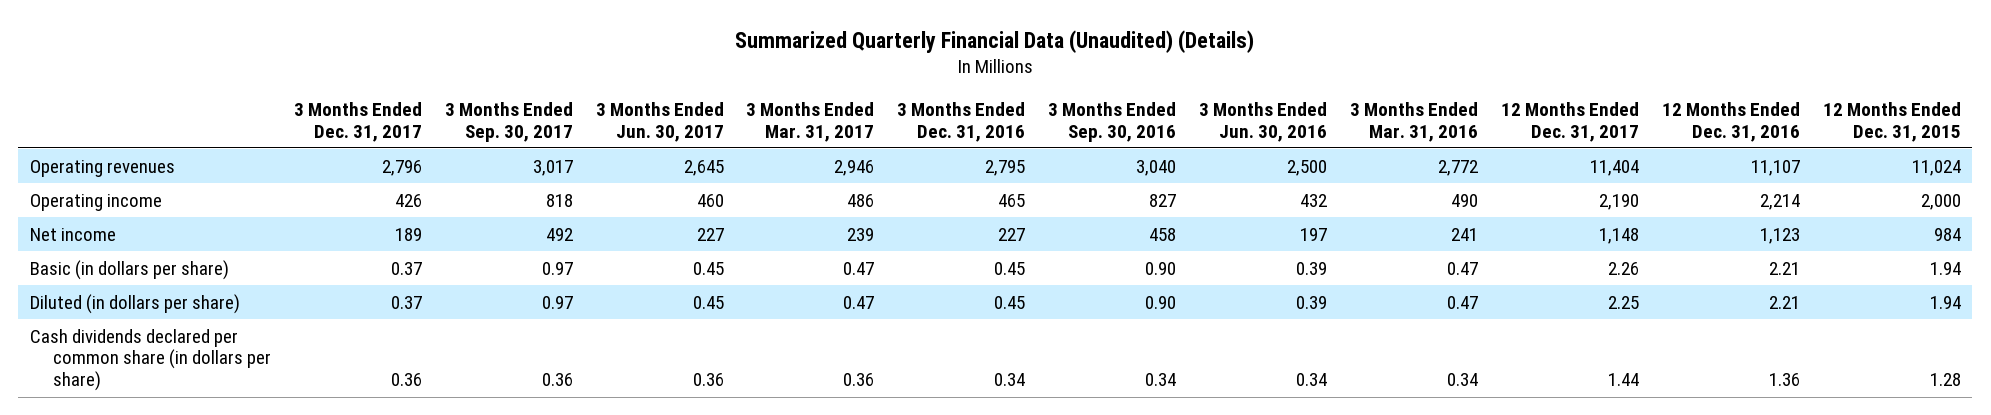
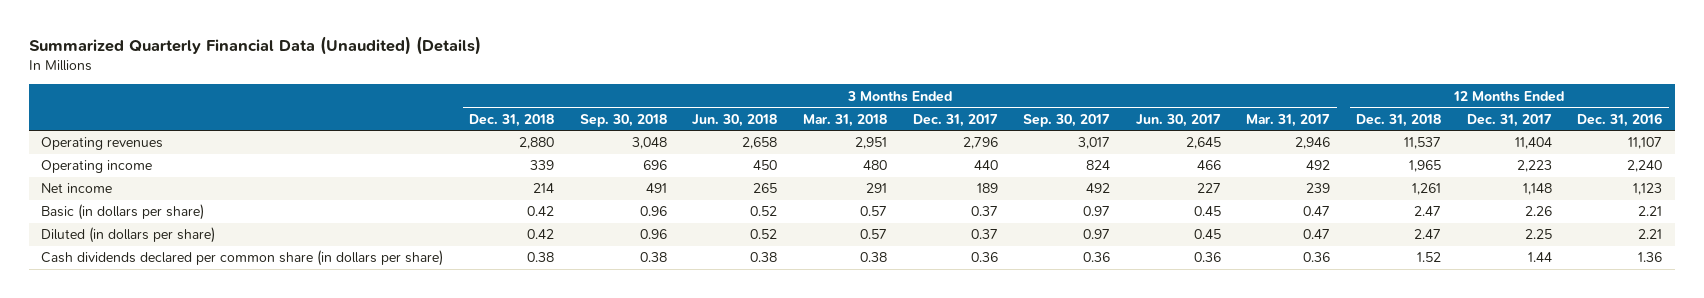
- | 3 Months Ended Dec. 31, 2017 | 3 Months Ended Sep. 30, 2017 | 3 Months Ended Jun. 30, 2017 | 3 Months Ended Mar. 31, 2017 | 3 Months Ended Dec. 31, 2016 | 3 Months Ended Sep. 30, 2016 | 3 Months Ended Jun. 30, 2016 | 3 Months Ended Mar. 31, 2016 | 12 Months Ended Dec. 31, 2017 | 12 Months Ended Dec. 31, 2016 | 12 Months Ended Dec. 31, 2015
+ | 3 Months Ended Dec. 31, 2018 | 3 Months Ended Sep. 30, 2018 | 3 Months Ended Jun. 30, 2018 | 3 Months Ended Mar. 31, 2018 | 3 Months Ended Dec. 31, 2017 | 3 Months Ended Sep. 30, 2017 | 3 Months Ended Jun. 30, 2017 | 3 Months Ended Mar. 31, 2017 | 12 Months Ended Dec. 31, 2018 | 12 Months Ended Dec. 31, 2017 | 12 Months Ended Dec. 31, 2016
- Operating income | 426 | 818 | 460 | 486 | 465 | 827 | 432 | 490 | 2,190 | 2,214 | 2,000
+ Operating income | 339 | 696 | 450 | 480 | 440 | 824 | 466 | 492 | 1,965 | 2,223 | 2,240

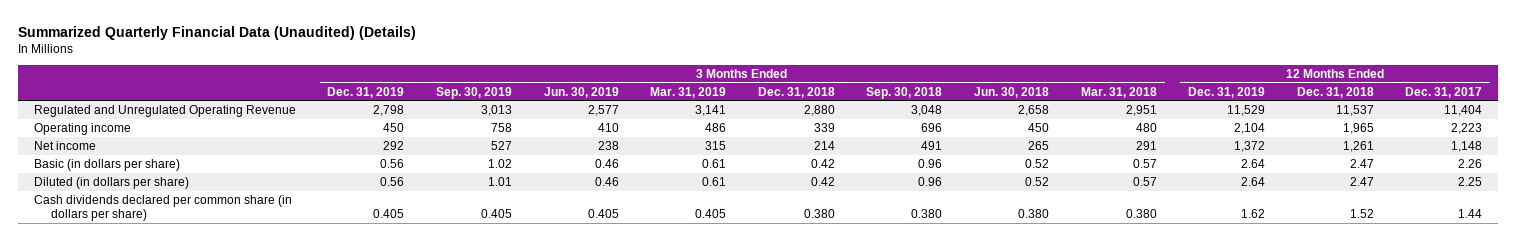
- | 3 Months Ended Dec. 31, 2018 | 3 Months Ended Sep. 30, 2018 | 3 Months Ended Jun. 30, 2018 | 3 Months Ended Mar. 31, 2018 | 3 Months Ended Dec. 31, 2017 | 3 Months Ended Sep. 30, 2017 | 3 Months Ended Jun. 30, 2017 | 3 Months Ended Mar. 31, 2017 | 12 Months Ended Dec. 31, 2018 | 12 Months Ended Dec. 31, 2017 | 12 Months Ended Dec. 31, 2016
+ | 3 Months Ended Dec. 31, 2019 | 3 Months Ended Sep. 30, 2019 | 3 Months Ended Jun. 30, 2019 | 3 Months Ended Mar. 31, 2019 | 3 Months Ended Dec. 31, 2018 | 3 Months Ended Sep. 30, 2018 | 3 Months Ended Jun. 30, 2018 | 3 Months Ended Mar. 31, 2018 | 12 Months Ended Dec. 31, 2019 | 12 Months Ended Dec. 31, 2018 | 12 Months Ended Dec. 31, 2017
- Operating revenues | 2,880 | 3,048 | 2,658 | 2,951 | 2,796 | 3,017 | 2,645 | 2,946 | 11,537 | 11,404 | 11,107
+ Regulated and Unregulated Operating Revenue | 2,798 | 3,013 | 2,577 | 3,141 | 2,880 | 3,048 | 2,658 | 2,951 | 11,529 | 11,537 | 11,404
- Cash dividends declared per common share (in dollars per share) | 0.38 | 0.38 | 0.38 | 0.38 | 0.36 | 0.36 | 0.36 | 0.36 | 1.52 | 1.44 | 1.36
+ Cash dividends declared per common share (in dollars per share) | 0.405 | 0.405 | 0.405 | 0.405 | 0.380 | 0.380 | 0.380 | 0.380 | 1.62 | 1.52 | 1.44

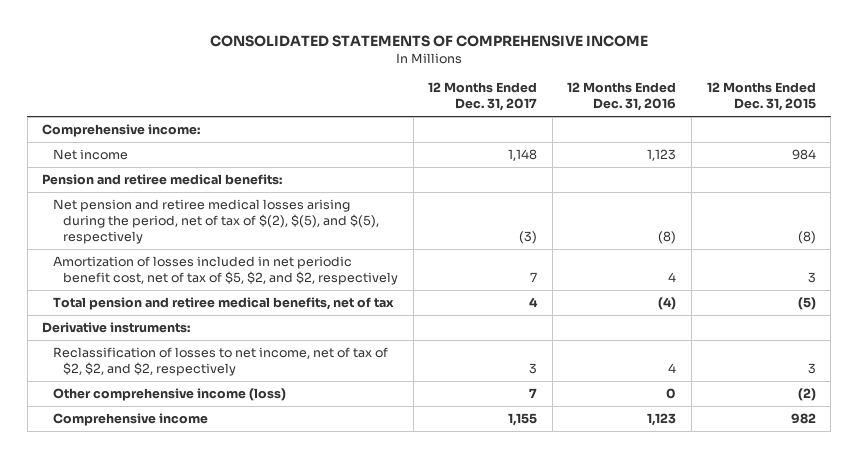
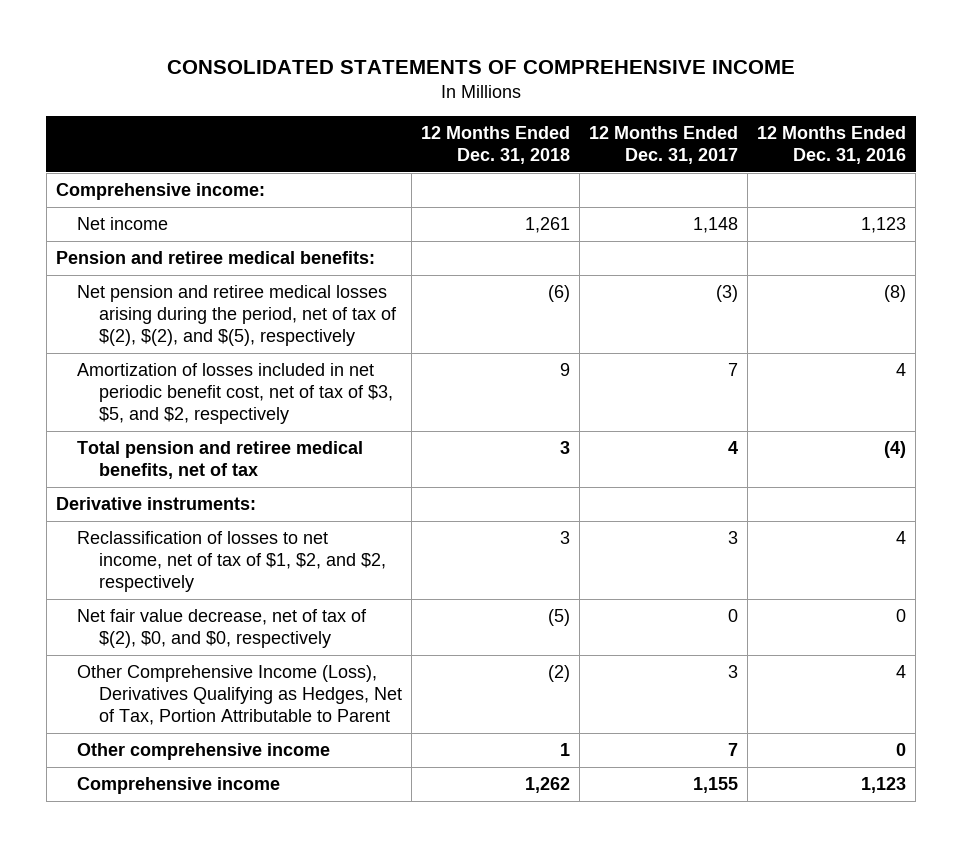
- | 12 Months Ended Dec. 31, 2017 | 12 Months Ended Dec. 31, 2016 | 12 Months Ended Dec. 31, 2015
+ | 12 Months Ended Dec. 31, 2018 | 12 Months Ended Dec. 31, 2017 | 12 Months Ended Dec. 31, 2016
- Net pension and retiree medical losses arising during the period, net of tax of $(2), $(5), and $(5), respectively | (3) | (8) | (8)
- Amortization of losses included in net periodic benefit cost, net of tax of $5, $2, and $2, respectively | 7 | 4 | 3
+ Net pension and retiree medical losses arising during the period, net of tax of $(2), $(2), and $(5), respectively | (6) | (3) | (8)
+ Amortization of losses included in net periodic benefit cost, net of tax of $3, $5, and $2, respectively | 9 | 7 | 4
- Reclassification of losses to net income, net of tax of $2, $2, and $2, respectively | 3 | 4 | 3
- Other comprehensive income (loss) | 7 | 0 | (2)
+ Reclassification of losses to net income, net of tax of $1, $2, and $2, respectively | 3 | 3 | 4
+ Net fair value decrease, net of tax of $(2), $0, and $0, respectively | (5) | 0 | 0
+ Other Comprehensive Income (Loss), Derivatives Qualifying as Hedges, Net of Tax, Portion Attributable to Parent | (2) | 3 | 4
+ Other comprehensive income | 1 | 7 | 0

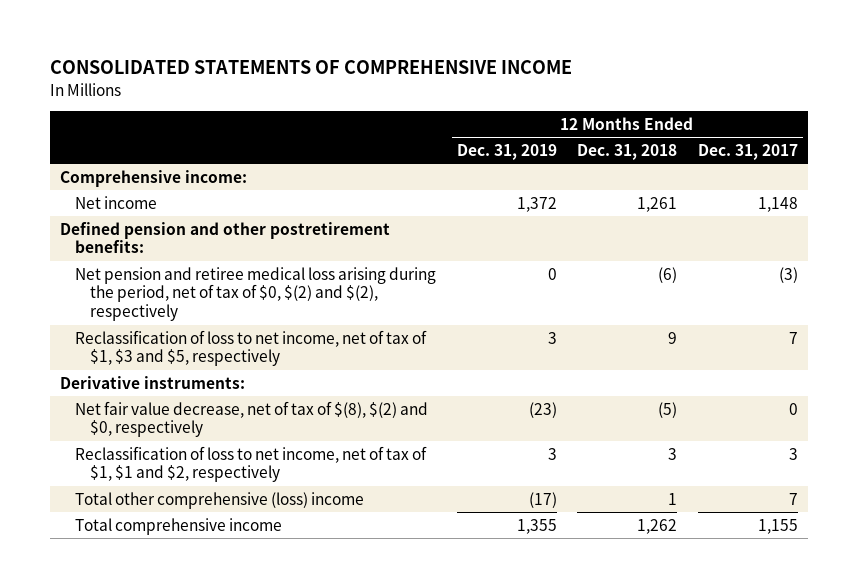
- | 12 Months Ended Dec. 31, 2018 | 12 Months Ended Dec. 31, 2017 | 12 Months Ended Dec. 31, 2016
+ | 12 Months Ended Dec. 31, 2019 | 12 Months Ended Dec. 31, 2018 | 12 Months Ended Dec. 31, 2017
- Pension and retiree medical benefits:
- Net pension and retiree medical losses arising during the period, net of tax of $(2), $(2), and $(5), respectively | (6) | (3) | (8)
- Amortization of losses included in net periodic benefit cost, net of tax of $3, $5, and $2, respectively | 9 | 7 | 4
- Total pension and retiree medical benefits, net of tax | 3 | 4 | (4)
+ Defined pension and other postretirement benefits:
+ Net pension and retiree medical loss arising during the period, net of tax of $0, $(2) and $(2), respectively | 0 | (6) | (3)
+ Reclassification of loss to net income, net of tax of $1, $3 and $5, respectively | 3 | 9 | 7
- Reclassification of losses to net income, net of tax of $1, $2, and $2, respectively | 3 | 3 | 4
- Net fair value decrease, net of tax of $(2), $0, and $0, respectively | (5) | 0 | 0
- Other Comprehensive Income (Loss), Derivatives Qualifying as Hedges, Net of Tax, Portion Attributable to Parent | (2) | 3 | 4
- Other comprehensive income | 1 | 7 | 0
- Comprehensive income | 1,262 | 1,155 | 1,123
+ Net fair value decrease, net of tax of $(8), $(2) and $0, respectively | (23) | (5) | 0
+ Reclassification of loss to net income, net of tax of $1, $1 and $2, respectively | 3 | 3 | 3
+ Total other comprehensive (loss) income | (17) | 1 | 7
+ Total comprehensive income | 1,355 | 1,262 | 1,155

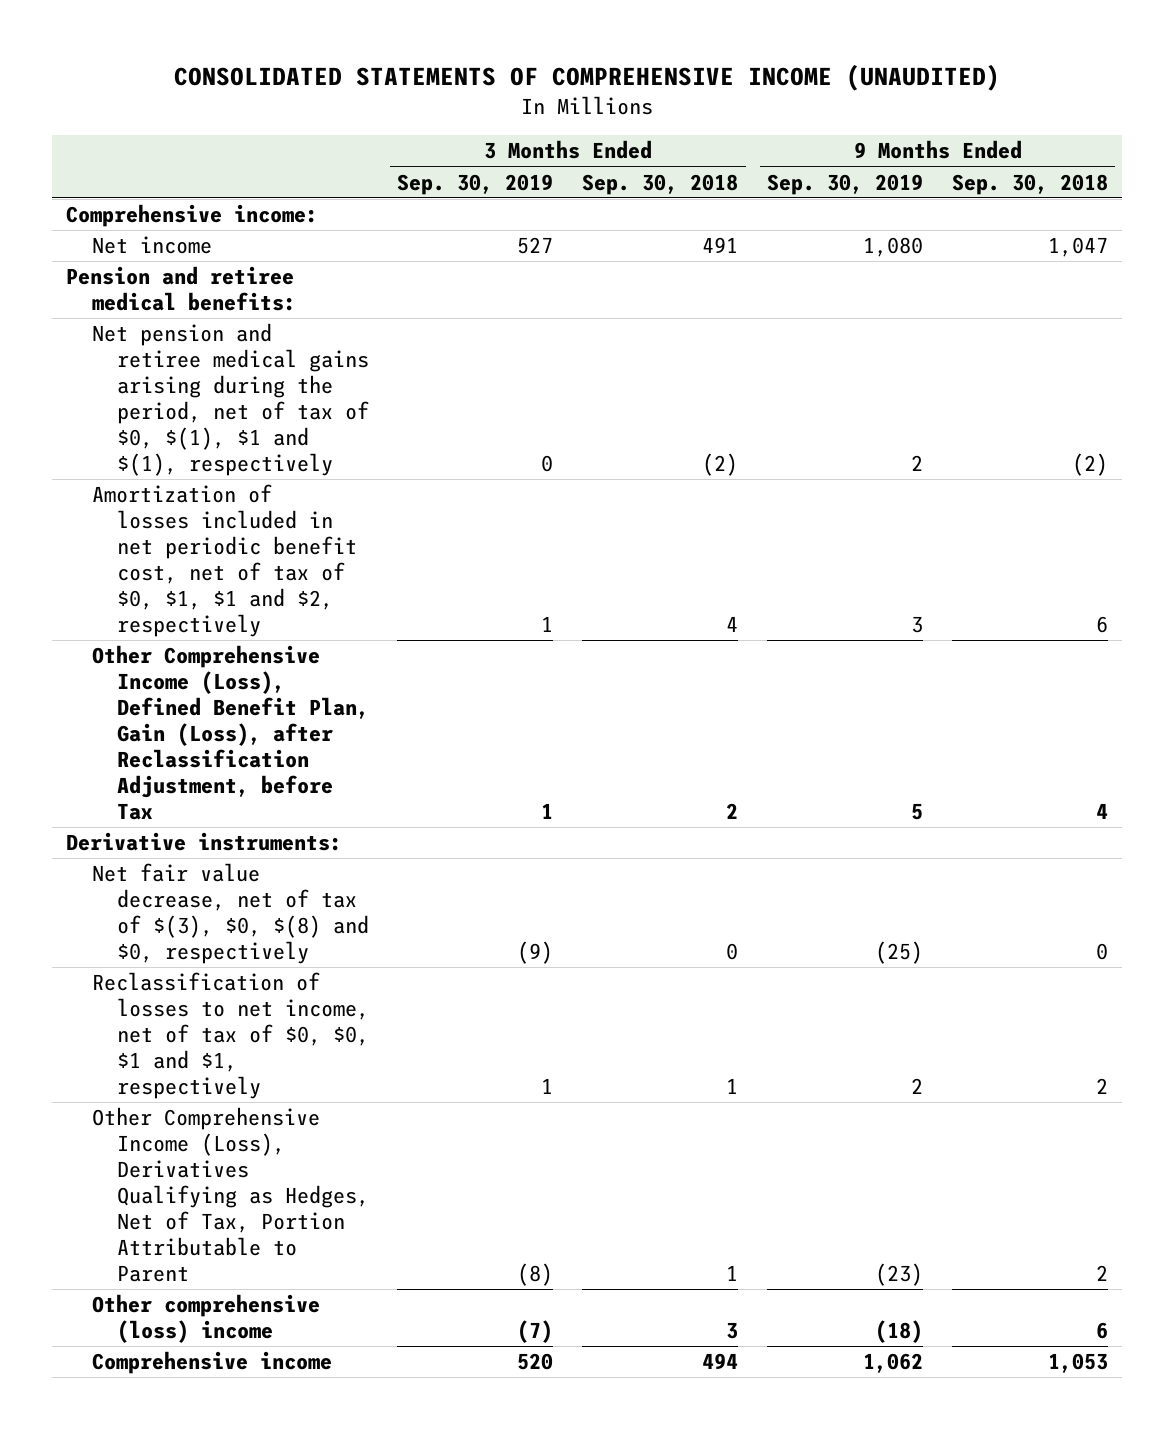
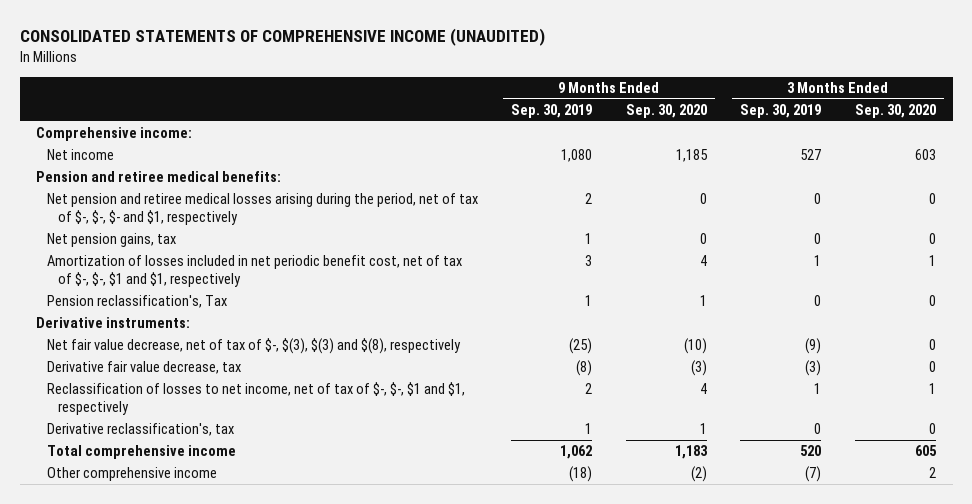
- | 3 Months Ended Sep. 30, 2019 | 3 Months Ended Sep. 30, 2018 | 9 Months Ended Sep. 30, 2019 | 9 Months Ended Sep. 30, 2018
+ | 9 Months Ended Sep. 30, 2019 | 9 Months Ended Sep. 30, 2020 | 3 Months Ended Sep. 30, 2019 | 3 Months Ended Sep. 30, 2020
- Net pension and retiree medical gains arising during the period, net of tax of $0, $(1), $1 and $(1), respectively | 0 | (2) | 2 | (2)
- Amortization of losses included in net periodic benefit cost, net of tax of $0, $1, $1 and $2, respectively | 1 | 4 | 3 | 6
- Other Comprehensive Income (Loss), Defined Benefit Plan, Gain (Loss), after Reclassification Adjustment, before Tax | 1 | 2 | 5 | 4
+ Net pension and retiree medical losses arising during the period, net of tax of $-, $-, $- and $1, respectively | 2 | 0 | 0 | 0
+ Net pension gains, tax | 1 | 0 | 0 | 0
+ Amortization of losses included in net periodic benefit cost, net of tax of $-, $-, $1 and $1, respectively | 3 | 4 | 1 | 1
+ Pension reclassification's, Tax | 1 | 1 | 0 | 0
- Net fair value decrease, net of tax of $(3), $0, $(8) and $0, respectively | (9) | 0 | (25) | 0
- Reclassification of losses to net income, net of tax of $0, $0, $1 and $1, respectively | 1 | 1 | 2 | 2
- Other Comprehensive Income (Loss), Derivatives Qualifying as Hedges, Net of Tax, Portion Attributable to Parent | (8) | 1 | (23) | 2
- Other comprehensive (loss) income | (7) | 3 | (18) | 6
- Comprehensive income | 520 | 494 | 1,062 | 1,053
+ Net fair value decrease, net of tax of $-, $(3), $(3) and $(8), respectively | (25) | (10) | (9) | 0
+ Derivative fair value decrease, tax | (8) | (3) | (3) | 0
+ Reclassification of losses to net income, net of tax of $-, $-, $1 and $1, respectively | 2 | 4 | 1 | 1
+ Derivative reclassification's, tax | 1 | 1 | 0 | 0
+ Total comprehensive income | 1,062 | 1,183 | 520 | 605
+ Other comprehensive income | (18) | (2) | (7) | 2

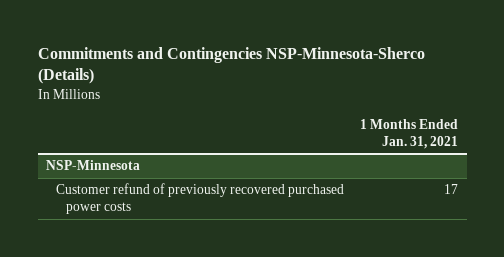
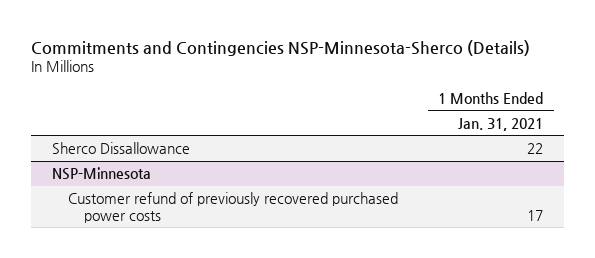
+ Sherco Dissallowance | 22

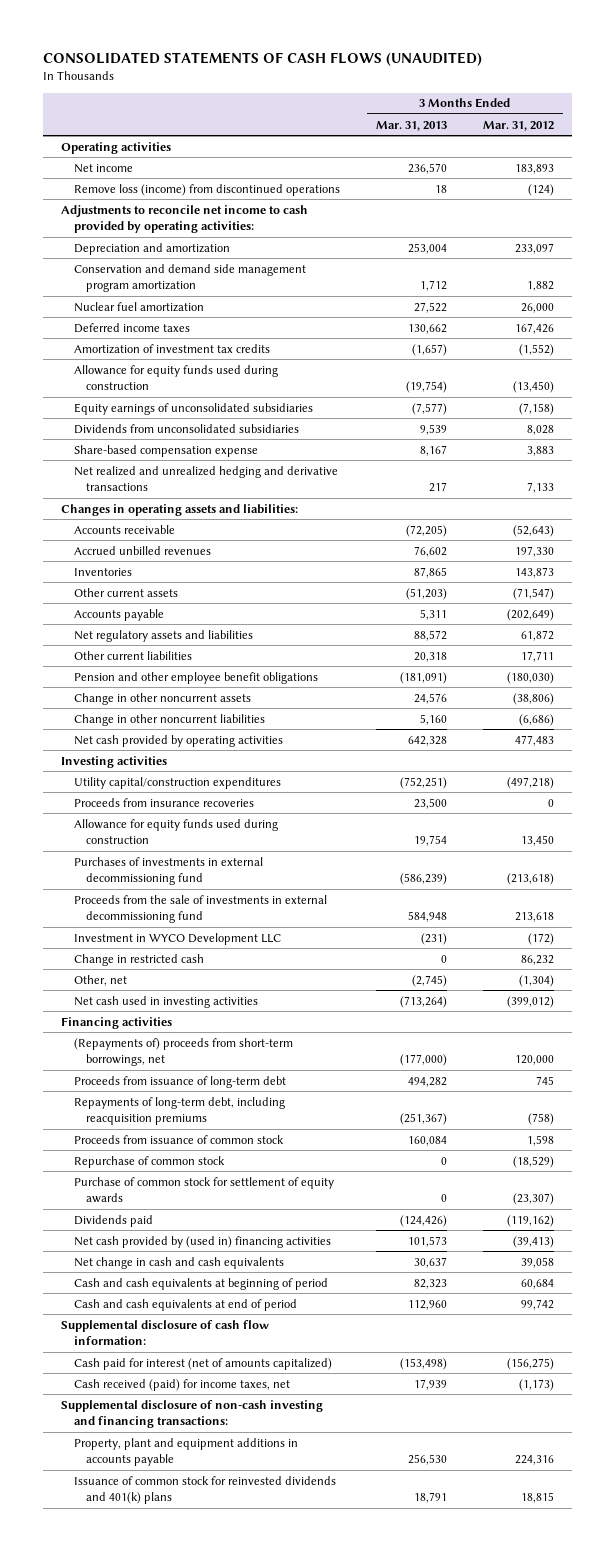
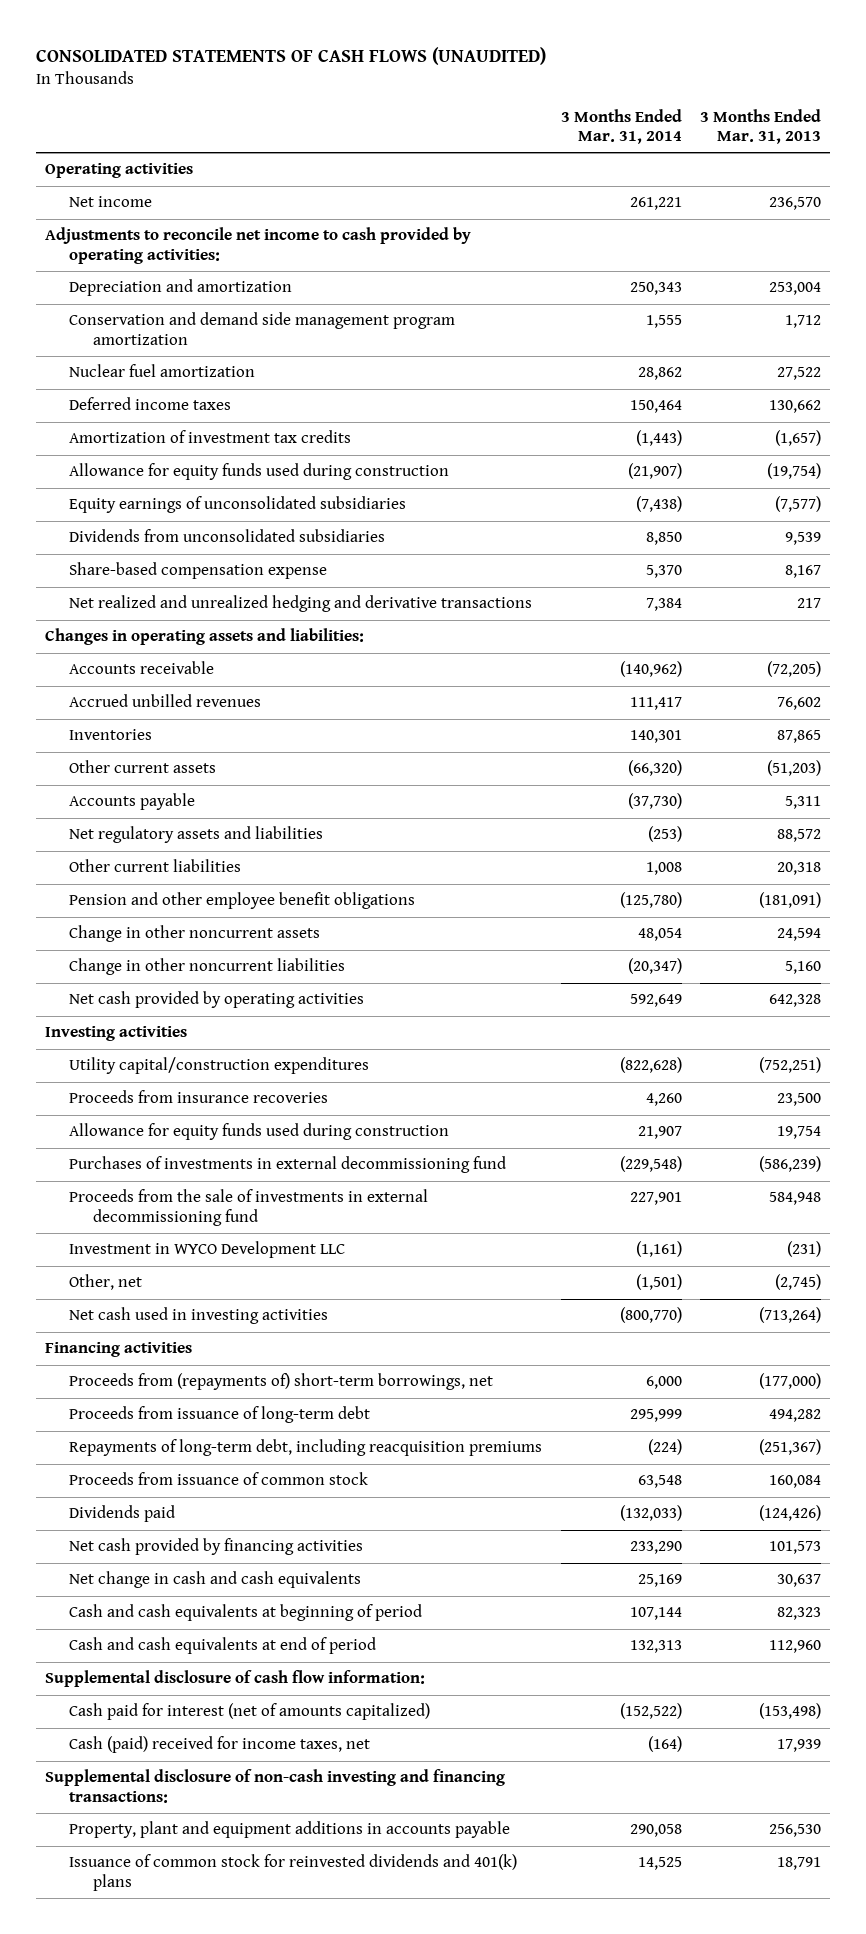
- | 3 Months Ended Mar. 31, 2013 | 3 Months Ended Mar. 31, 2012
+ | 3 Months Ended Mar. 31, 2014 | 3 Months Ended Mar. 31, 2013
- Remove loss (income) from discontinued operations | 18 | (124)
- Change in other noncurrent assets | 24,576 | (38,806)
+ Change in other noncurrent assets | 48,054 | 24,594
- Change in restricted cash | 0 | 86,232
- (Repayments of) proceeds from short-term borrowings, net | (177,000) | 120,000
+ Proceeds from (repayments of) short-term borrowings, net | 6,000 | (177,000)
- Repurchase of common stock | 0 | (18,529)
- Purchase of common stock for settlement of equity awards | 0 | (23,307)
- Net cash provided by (used in) financing activities | 101,573 | (39,413)
+ Net cash provided by financing activities | 233,290 | 101,573
- Cash received (paid) for income taxes, net | 17,939 | (1,173)
+ Cash (paid) received for income taxes, net | (164) | 17,939

